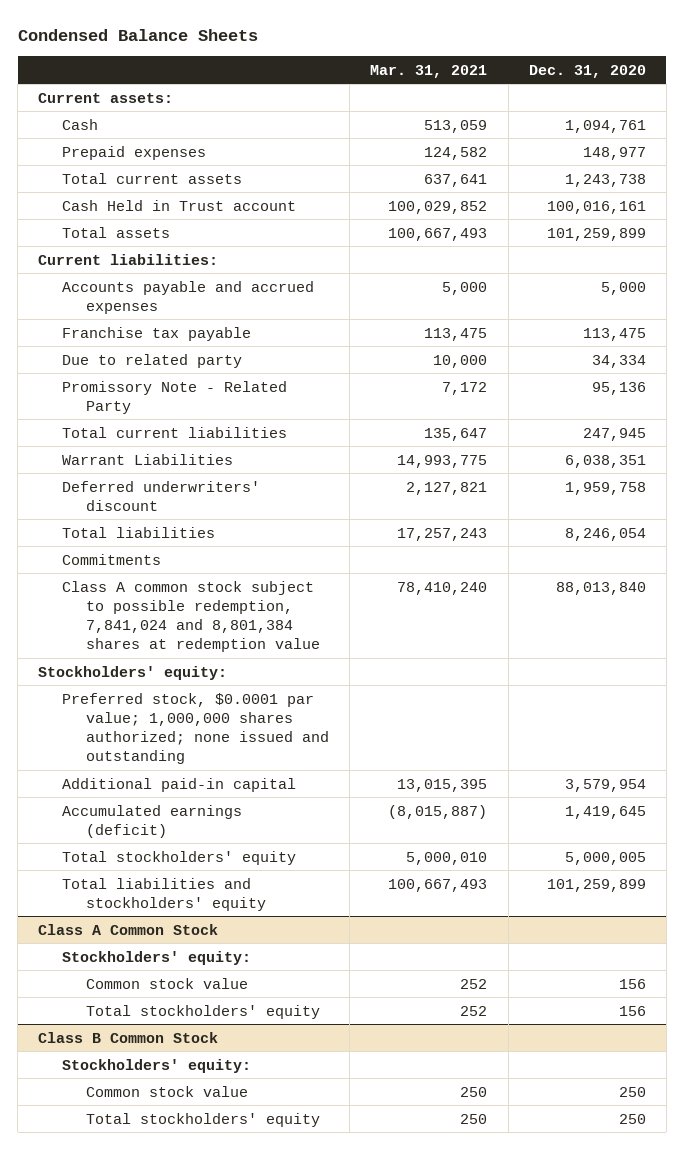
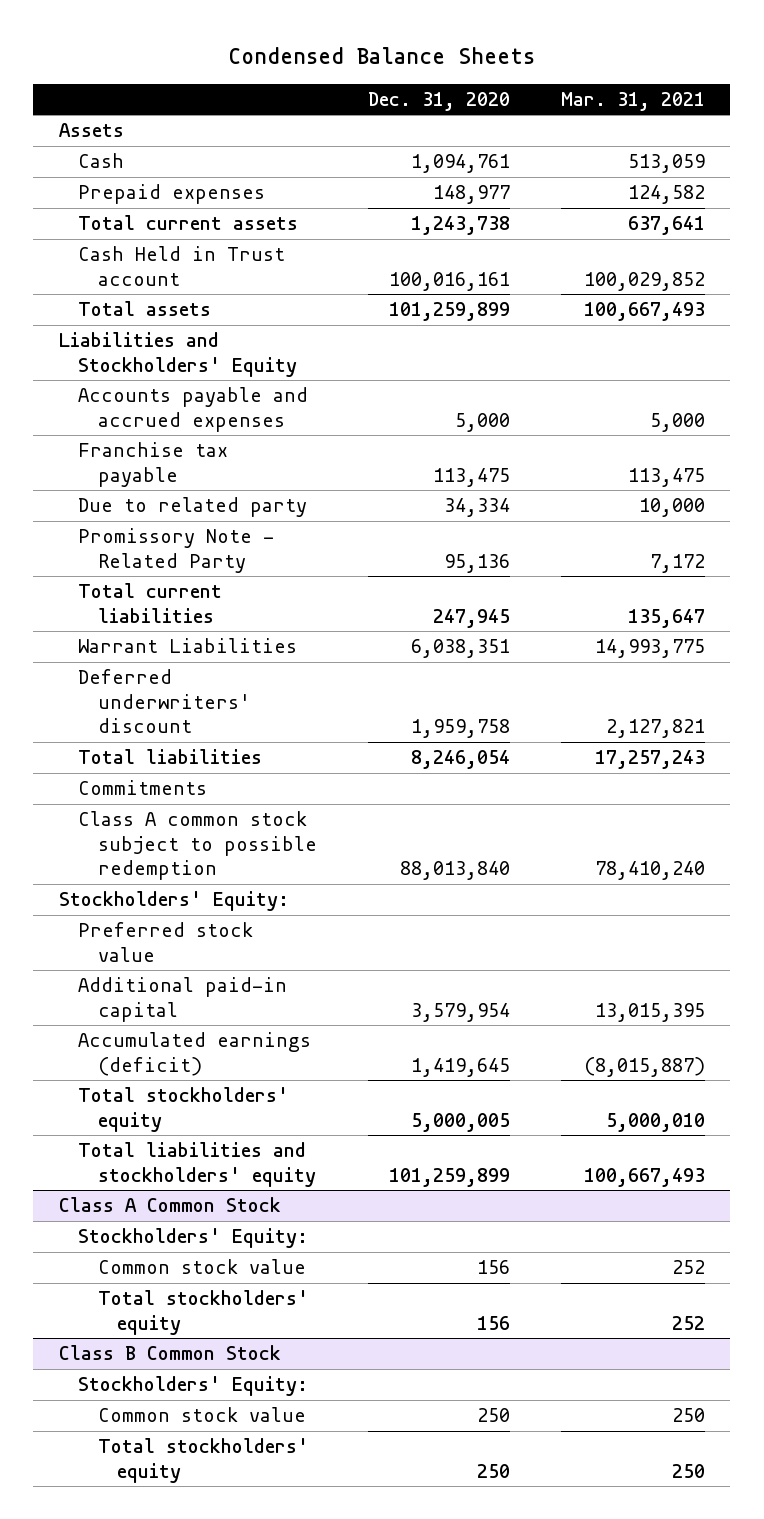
- | Mar. 31, 2021 | Dec. 31, 2020
+ | Dec. 31, 2020 | Mar. 31, 2021
- Current assets:
+ Assets
- Current liabilities:
+ Liabilities and Stockholders' Equity
- Class A common stock subject to possible redemption, 7,841,024 and 8,801,384 shares at redemption value | 78,410,240 | 88,013,840
- Stockholders' equity:
- Preferred stock, $0.0001 par value; 1,000,000 shares authorized; none issued and outstanding
+ Class A common stock subject to possible redemption | 88,013,840 | 78,410,240
+ Stockholders' Equity:
+ Preferred stock value
@ Class A Common Stock
- Stockholders' equity:
+ Stockholders' Equity:
@ Class B Common Stock
- Stockholders' equity:
+ Stockholders' Equity:

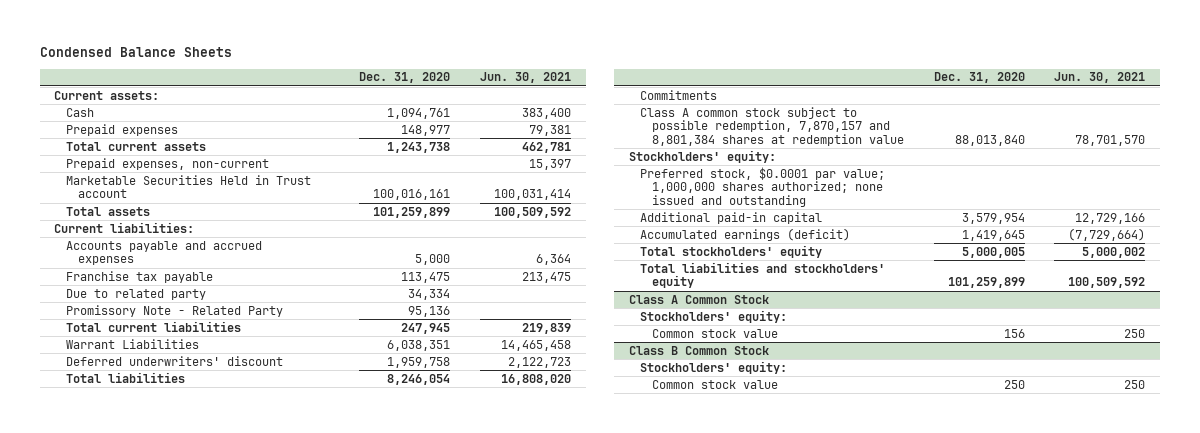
- | Dec. 31, 2020 | Mar. 31, 2021
+ | Dec. 31, 2020 | Jun. 30, 2021
- Assets
+ Current assets:
- Cash Held in Trust account | 100,016,161 | 100,029,852
+ Prepaid expenses, non-current | | 15,397
+ Marketable Securities Held in Trust account | 100,016,161 | 100,031,414
- Liabilities and Stockholders' Equity
+ Current liabilities:
- Class A common stock subject to possible redemption | 88,013,840 | 78,410,240
- Stockholders' Equity:
- Preferred stock value
+ Class A common stock subject to possible redemption, 7,870,157 and 8,801,384 shares at redemption value | 88,013,840 | 78,701,570
+ Stockholders' equity:
+ Preferred stock, $0.0001 par value; 1,000,000 shares authorized; none issued and outstanding
@ Class A Common Stock
- Stockholders' Equity:
+ Stockholders' equity:
- Total stockholders' equity | 156 | 252
@ Class B Common Stock
- Stockholders' Equity:
+ Stockholders' equity:
- Total stockholders' equity | 250 | 250

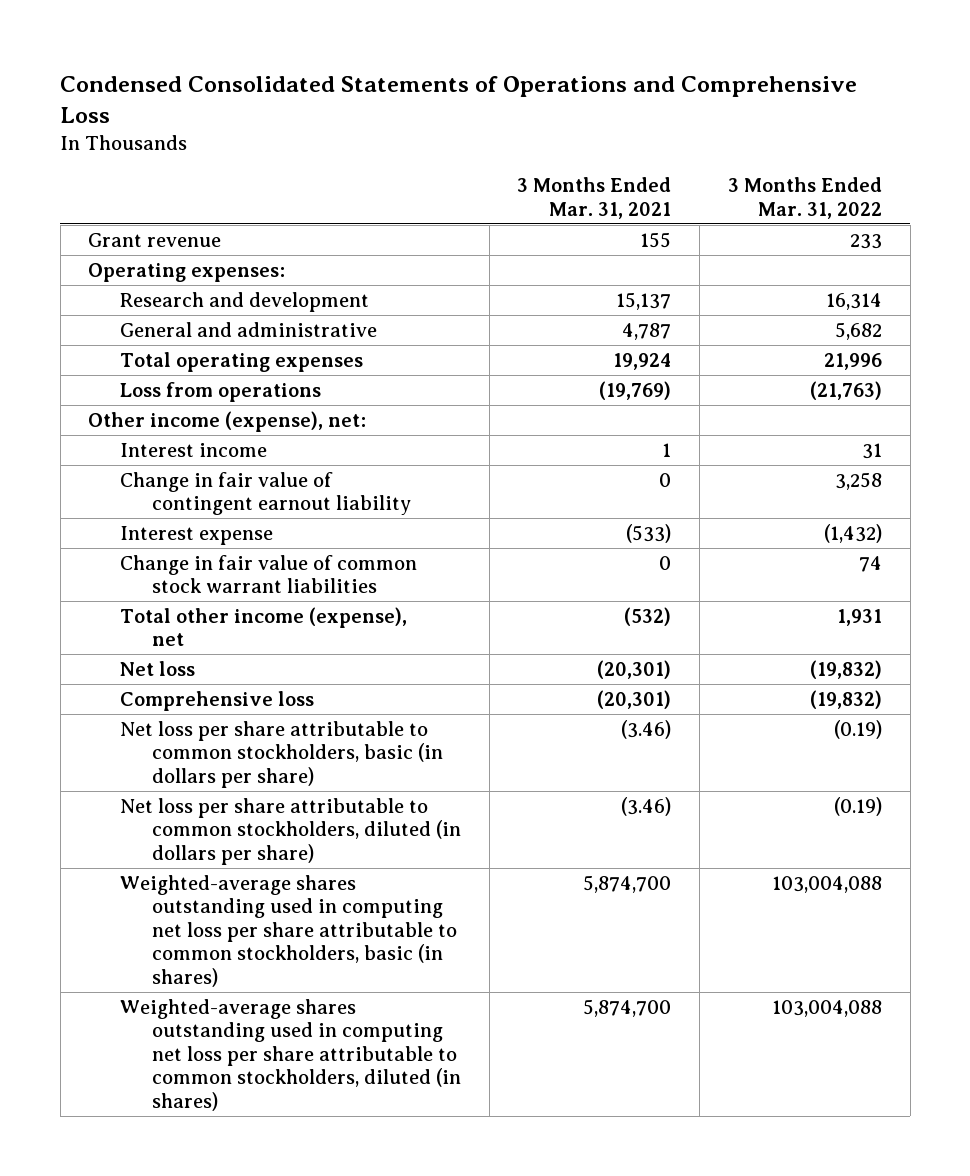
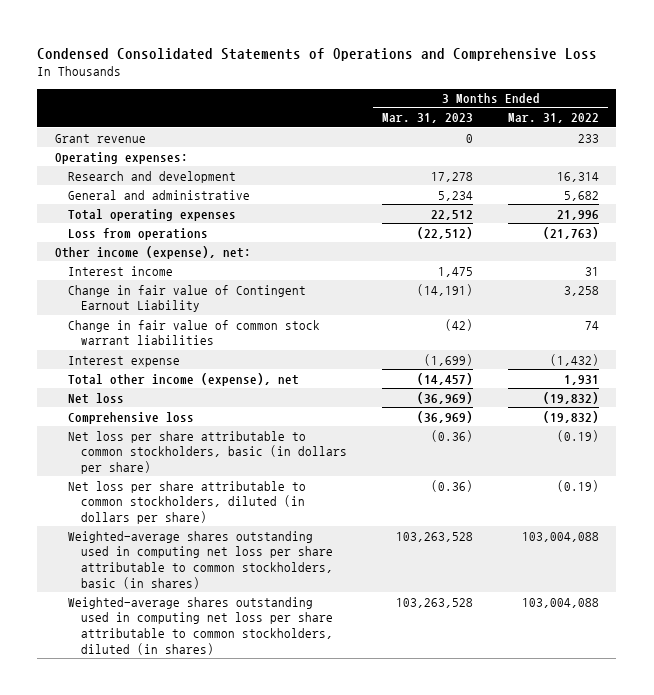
- | 3 Months Ended Mar. 31, 2021 | 3 Months Ended Mar. 31, 2022
+ | 3 Months Ended Mar. 31, 2023 | 3 Months Ended Mar. 31, 2022
- Change in fair value of contingent earnout liability | 0 | 3,258
+ Change in fair value of Contingent Earnout Liability | (14,191) | 3,258
moved down: Interest expense | (1,699) | (1,432)

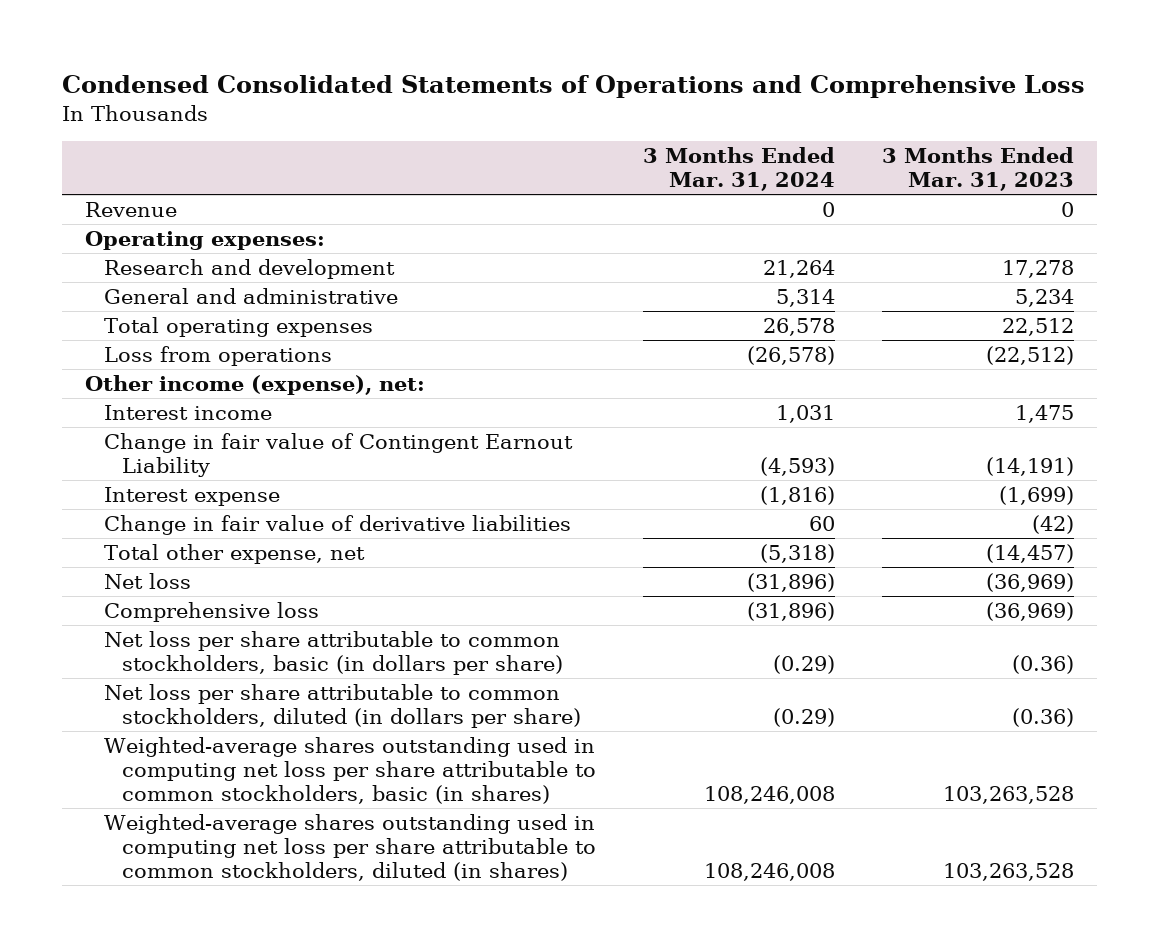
- | 3 Months Ended Mar. 31, 2023 | 3 Months Ended Mar. 31, 2022
+ | 3 Months Ended Mar. 31, 2024 | 3 Months Ended Mar. 31, 2023
- Grant revenue | 0 | 233
+ Revenue | 0 | 0
- Change in fair value of common stock warrant liabilities | (42) | 74
- Total other income (expense), net | (14,457) | 1,931
+ Change in fair value of derivative liabilities | 60 | (42)
+ Total other expense, net | (5,318) | (14,457)

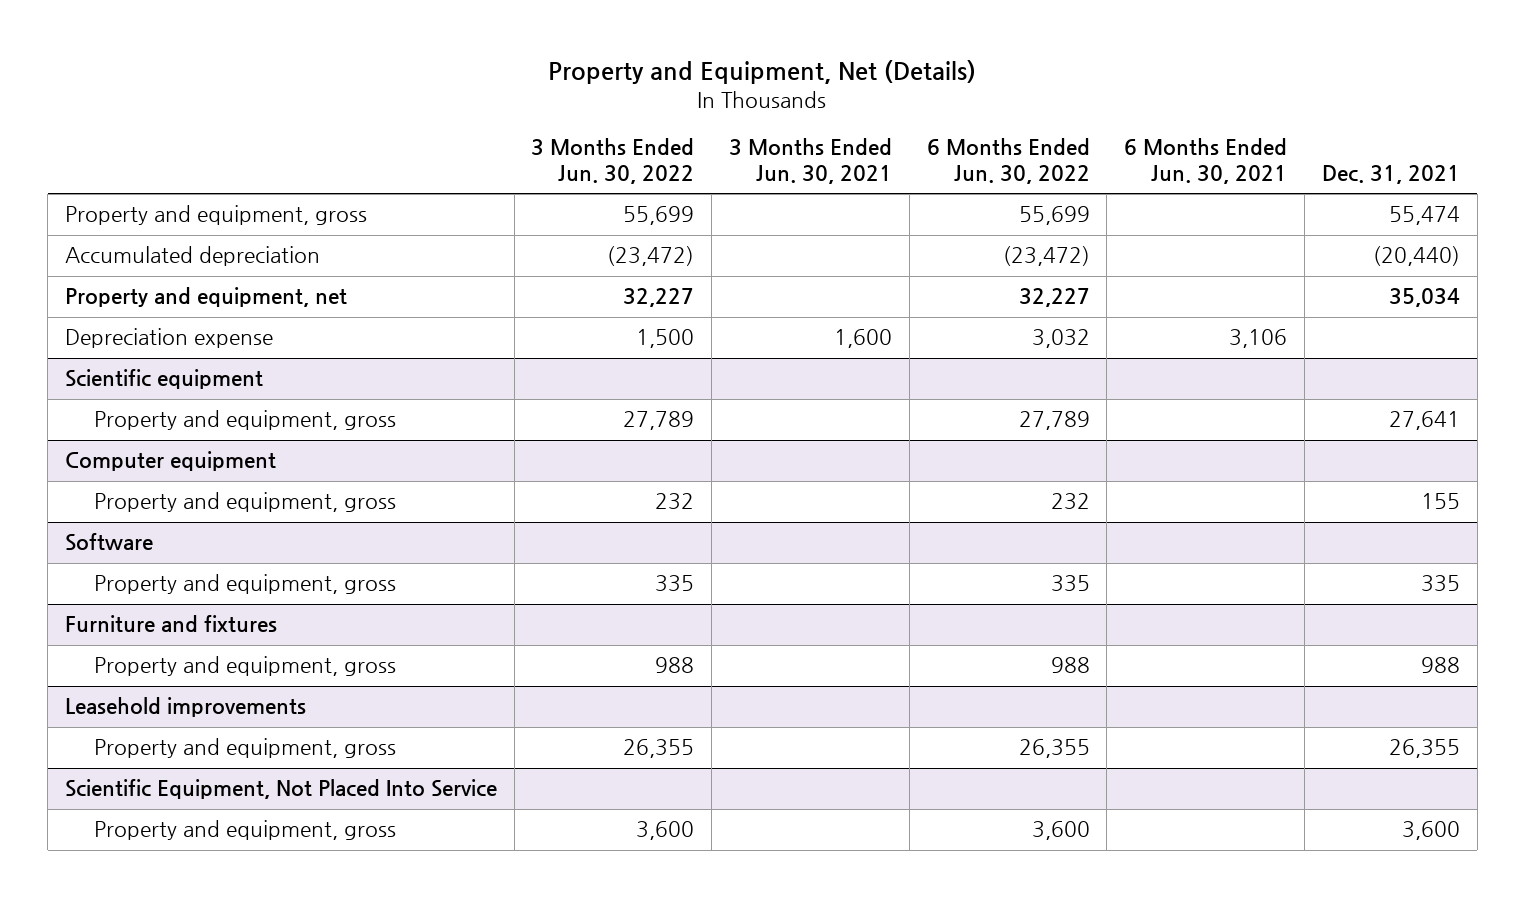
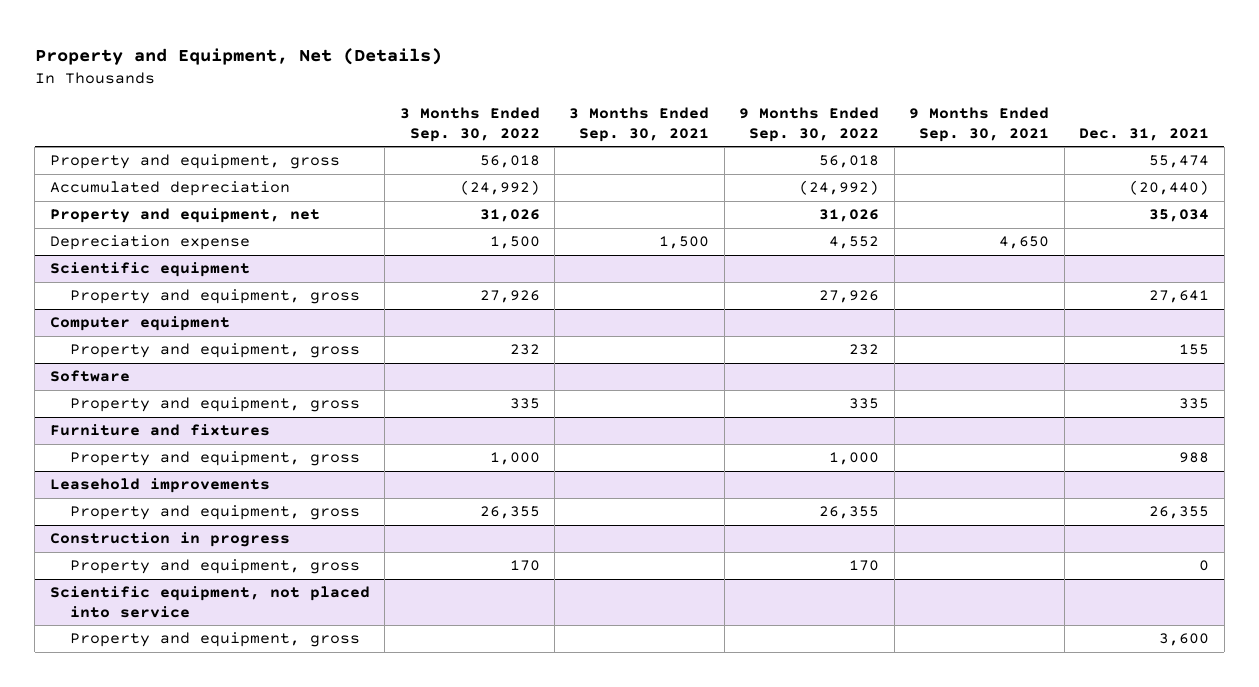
- | 3 Months Ended Jun. 30, 2022 | 3 Months Ended Jun. 30, 2021 | 6 Months Ended Jun. 30, 2022 | 6 Months Ended Jun. 30, 2021 | Dec. 31, 2021
+ | 3 Months Ended Sep. 30, 2022 | 3 Months Ended Sep. 30, 2021 | 9 Months Ended Sep. 30, 2022 | 9 Months Ended Sep. 30, 2021 | Dec. 31, 2021
- Scientific Equipment, Not Placed Into Service
+ Construction in progress
+ Property and equipment, gross | 170 | | 170 | | 0
+ Scientific equipment, not placed into service

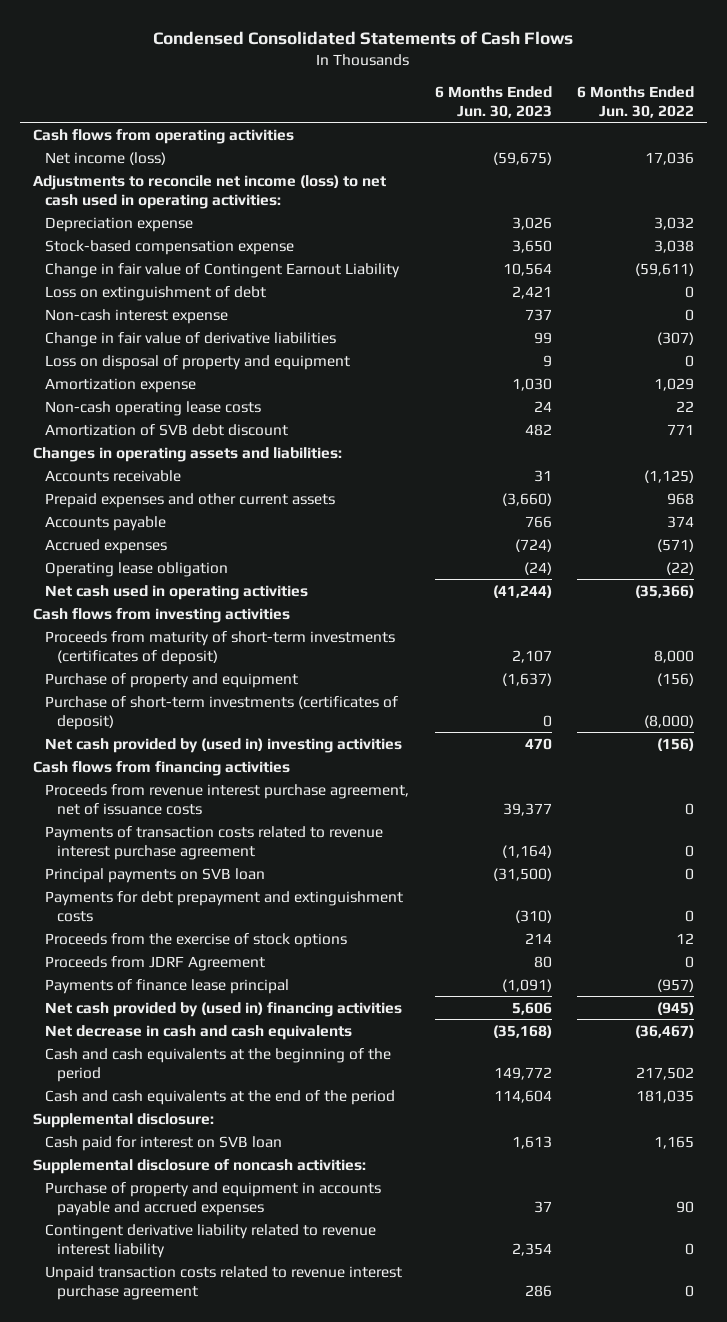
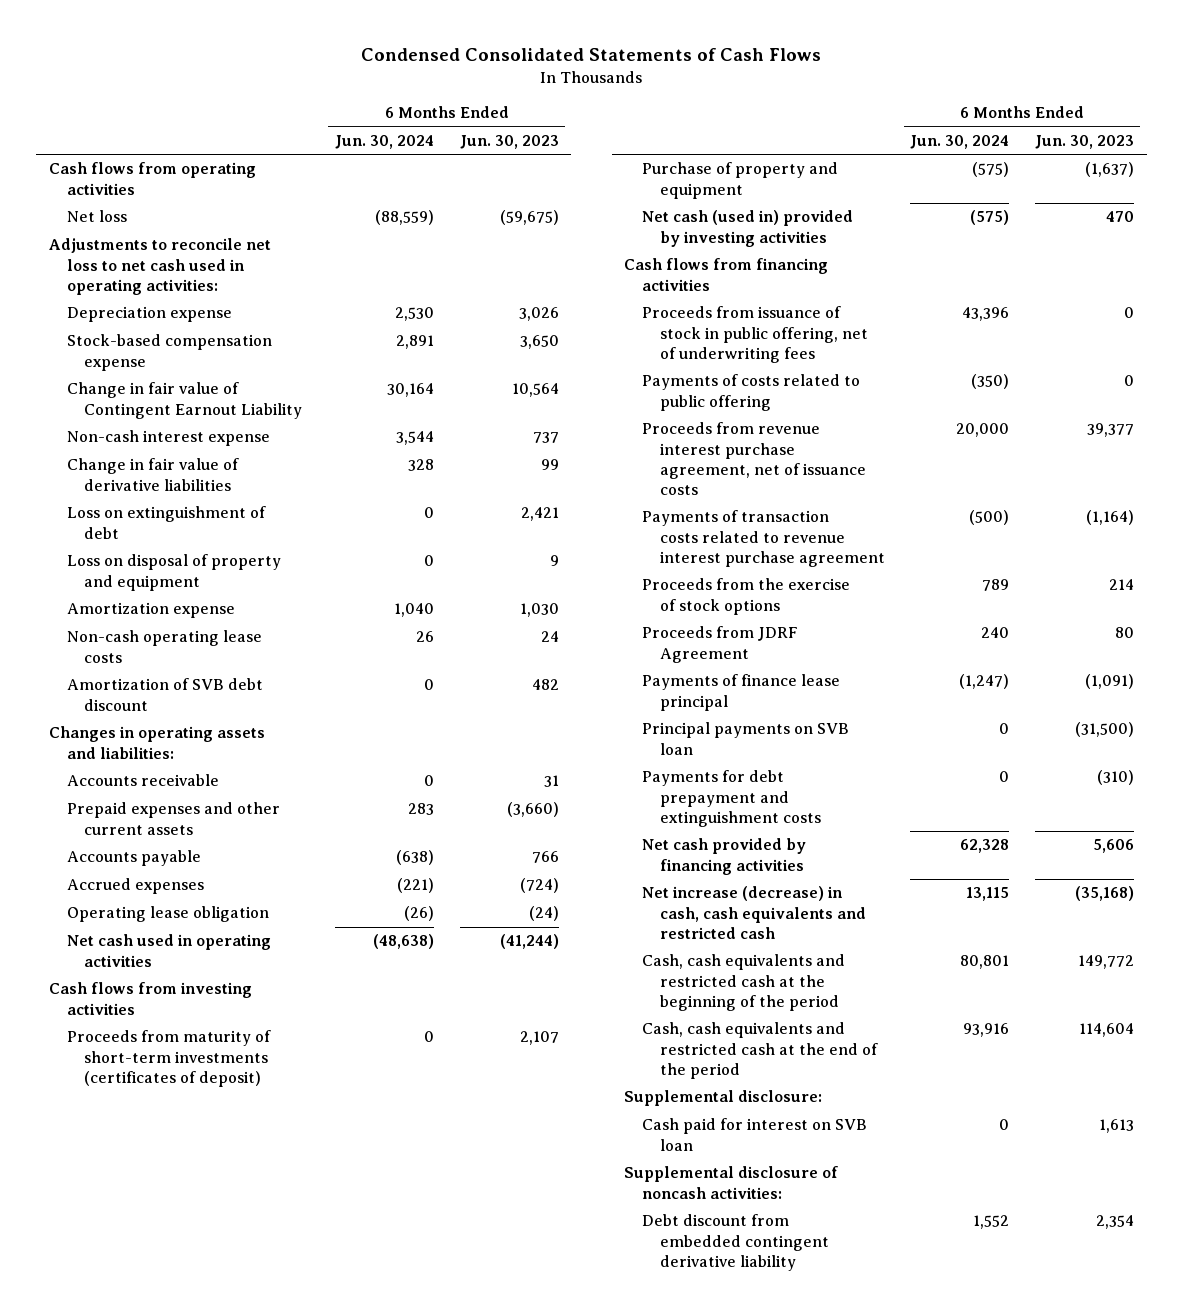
- | 6 Months Ended Jun. 30, 2023 | 6 Months Ended Jun. 30, 2022
+ | 6 Months Ended Jun. 30, 2024 | 6 Months Ended Jun. 30, 2023
- Net income (loss) | (59,675) | 17,036
- Adjustments to reconcile net income (loss) to net cash used in operating activities:
+ Net loss | (88,559) | (59,675)
+ Adjustments to reconcile net loss to net cash used in operating activities:
moved down: Loss on extinguishment of debt | 0 | 2,421
- Purchase of short-term investments (certificates of deposit) | 0 | (8,000)
- Net cash provided by (used in) investing activities | 470 | (156)
+ Net cash (used in) provided by investing activities | (575) | 470
+ Proceeds from issuance of stock in public offering, net of underwriting fees | 43,396 | 0
+ Payments of costs related to public offering | (350) | 0
- Net cash provided by (used in) financing activities | 5,606 | (945)
- Net decrease in cash and cash equivalents | (35,168) | (36,467)
- Cash and cash equivalents at the beginning of the period | 149,772 | 217,502
- Cash and cash equivalents at the end of the period | 114,604 | 181,035
moved down: Principal payments on SVB loan | 0 | (31,500)
moved down: Payments for debt prepayment and extinguishment costs | 0 | (310)
+ Net cash provided by financing activities | 62,328 | 5,606
+ Net increase (decrease) in cash, cash equivalents and restricted cash | 13,115 | (35,168)
+ Cash, cash equivalents and restricted cash at the beginning of the period | 80,801 | 149,772
+ Cash, cash equivalents and restricted cash at the end of the period | 93,916 | 114,604
- Purchase of property and equipment in accounts payable and accrued expenses | 37 | 90
- Contingent derivative liability related to revenue interest liability | 2,354 | 0
- Unpaid transaction costs related to revenue interest purchase agreement | 286 | 0
+ Debt discount from embedded contingent derivative liability | 1,552 | 2,354

